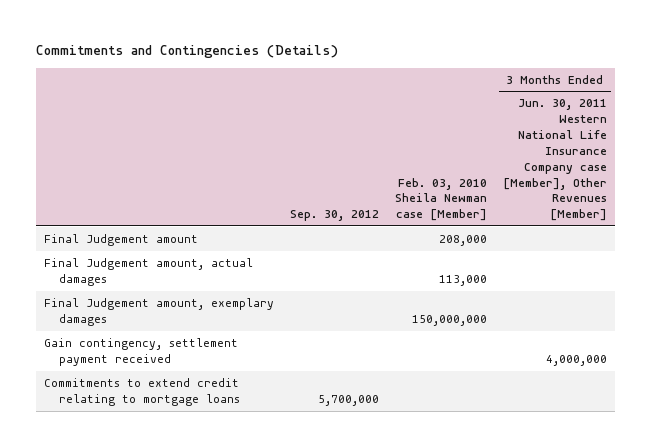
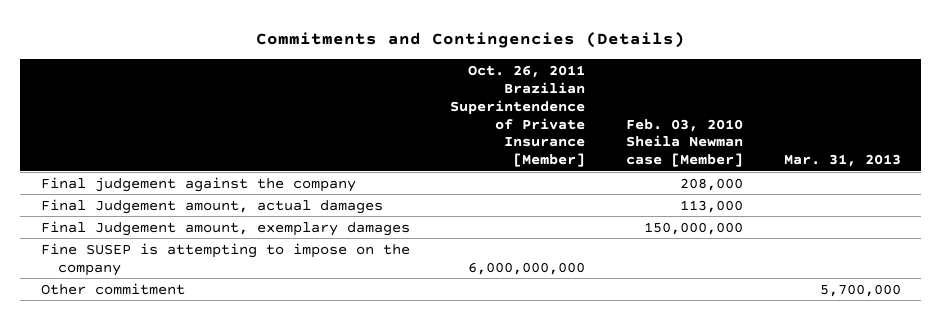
- | Sep. 30, 2012 | Feb. 03, 2010 Sheila Newman case [Member] | 3 Months Ended Jun. 30, 2011 Western National Life Insurance Company case [Member], Other Revenues [Member]
+ | Oct. 26, 2011 Brazilian Superintendence of Private Insurance [Member] | Feb. 03, 2010 Sheila Newman case [Member] | Mar. 31, 2013
- Final Judgement amount | | 208,000 |
+ Final judgement against the company | | 208,000 |
- Gain contingency, settlement payment received | | | 4,000,000
- Commitments to extend credit relating to mortgage loans | 5,700,000 | |
+ Fine SUSEP is attempting to impose on the company | 6,000,000,000 | |
+ Other commitment | | | 5,700,000

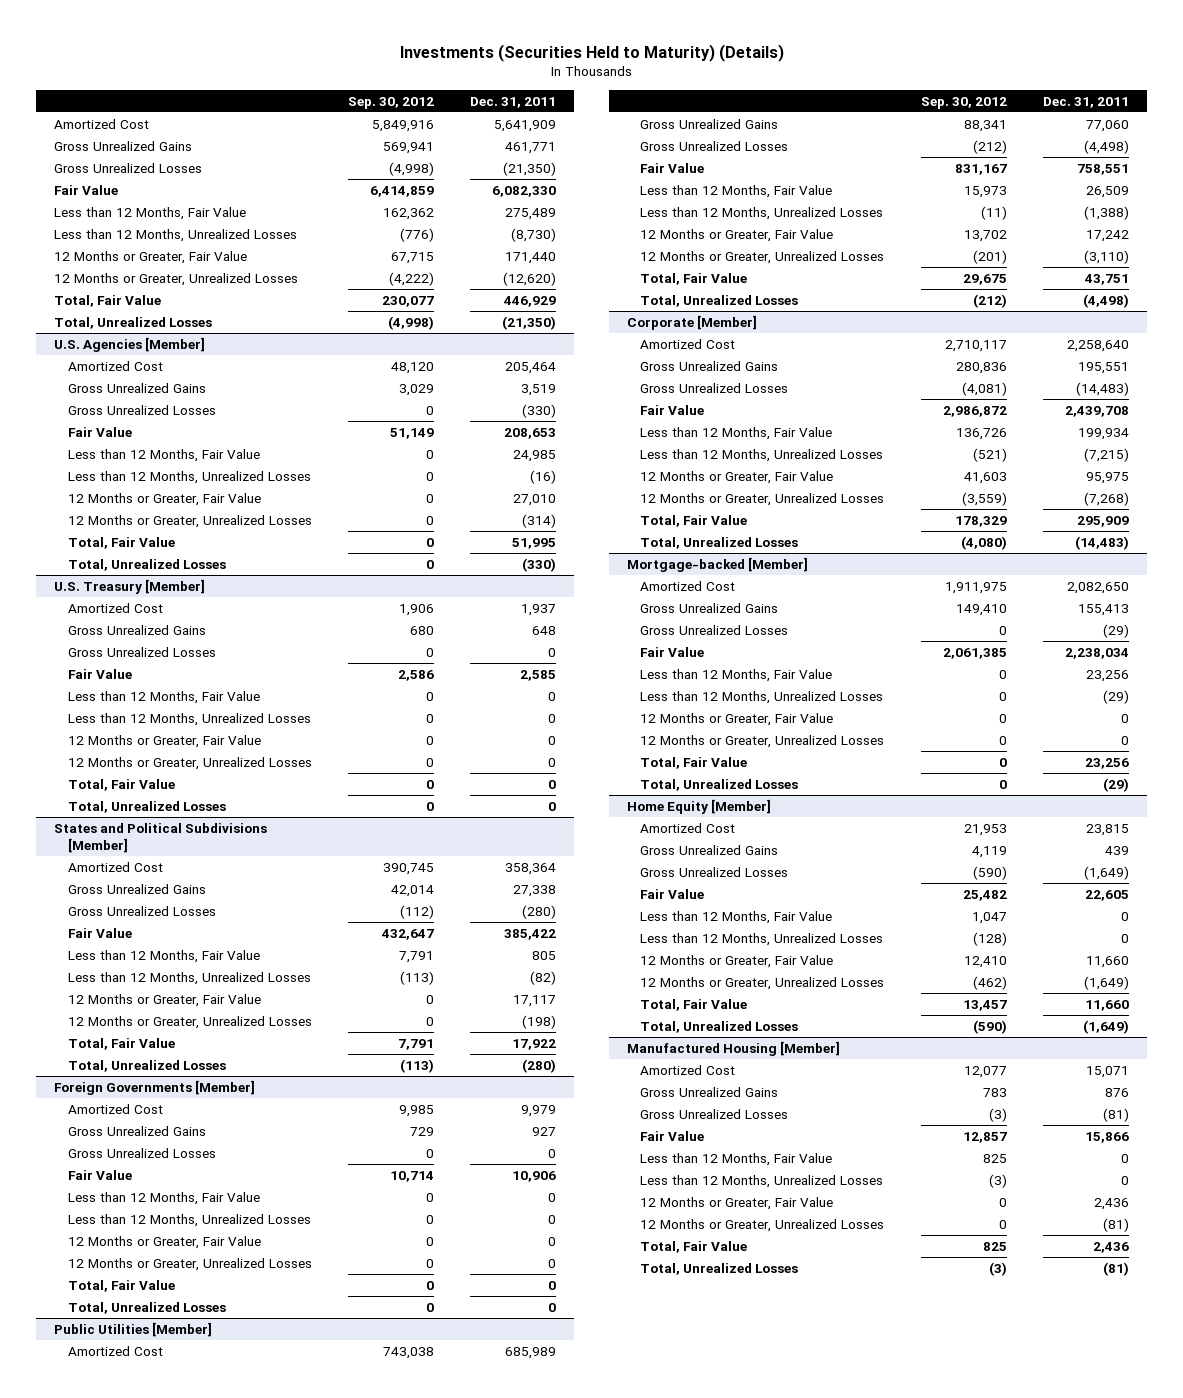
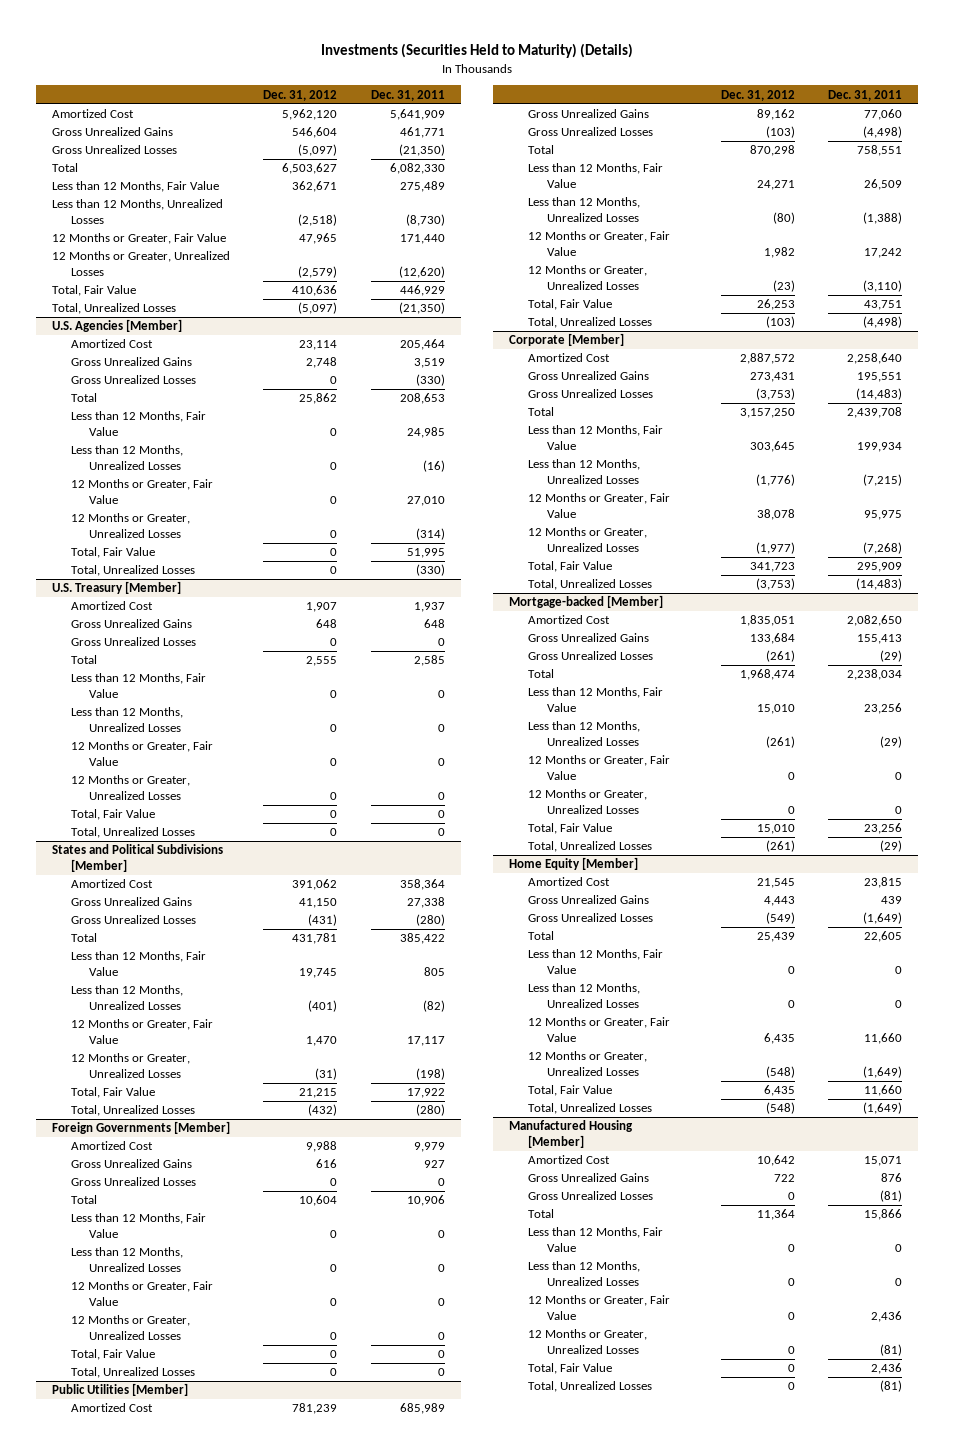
- | Sep. 30, 2012 | Dec. 31, 2011
+ | Dec. 31, 2012 | Dec. 31, 2011
- Fair Value | 6,414,859 | 6,082,330
+ Total | 6,503,627 | 6,082,330
@ U.S. Agencies [Member]
- Fair Value | 51,149 | 208,653
+ Total | 25,862 | 208,653
@ U.S. Treasury [Member]
- Fair Value | 2,586 | 2,585
+ Total | 2,555 | 2,585
@ States and Political Subdivisions [Member]
- Fair Value | 432,647 | 385,422
+ Total | 431,781 | 385,422
@ Foreign Governments [Member]
- Fair Value | 10,714 | 10,906
+ Total | 10,604 | 10,906
@ Public Utilities [Member]
- Fair Value | 831,167 | 758,551
+ Total | 870,298 | 758,551
@ Corporate [Member]
- Fair Value | 2,986,872 | 2,439,708
+ Total | 3,157,250 | 2,439,708
@ Mortgage-backed [Member]
- Fair Value | 2,061,385 | 2,238,034
+ Total | 1,968,474 | 2,238,034
@ Home Equity [Member]
- Fair Value | 25,482 | 22,605
+ Total | 25,439 | 22,605
@ Manufactured Housing [Member]
- Fair Value | 12,857 | 15,866
+ Total | 11,364 | 15,866

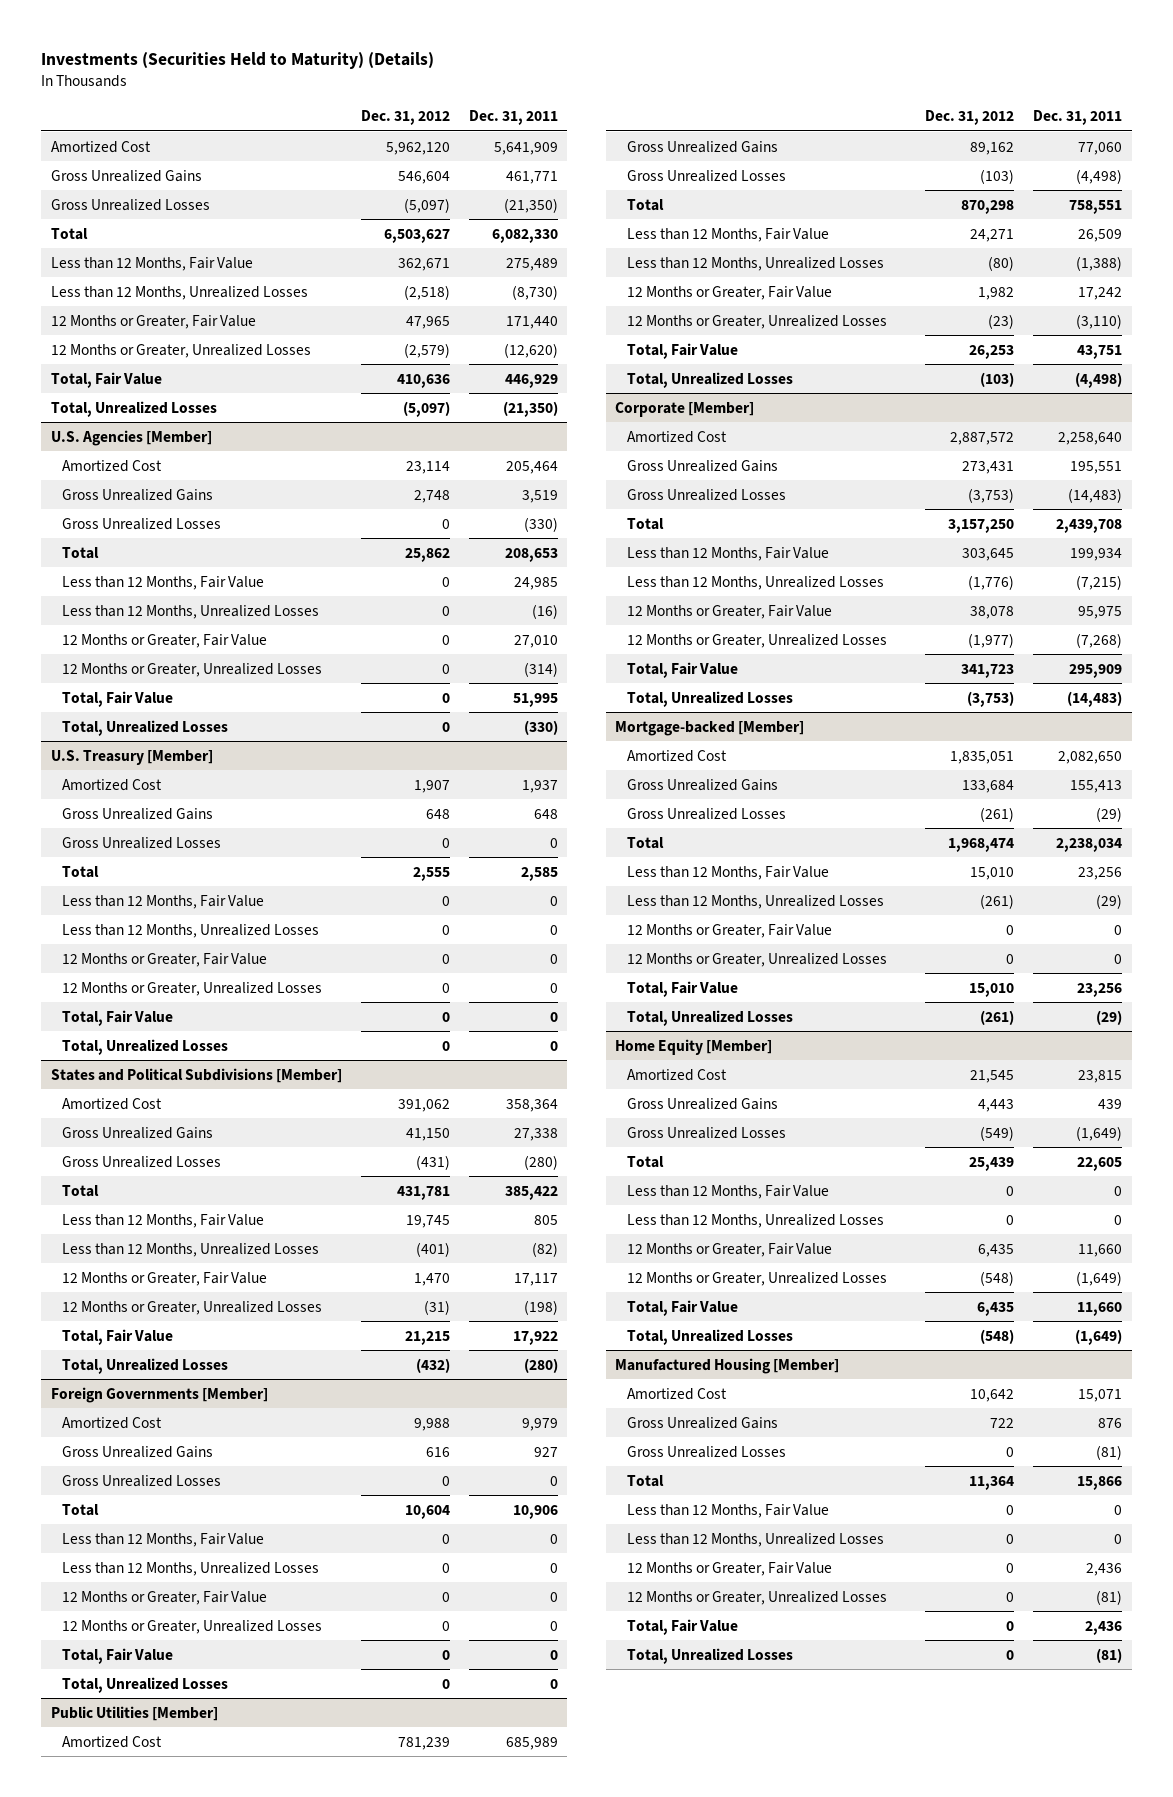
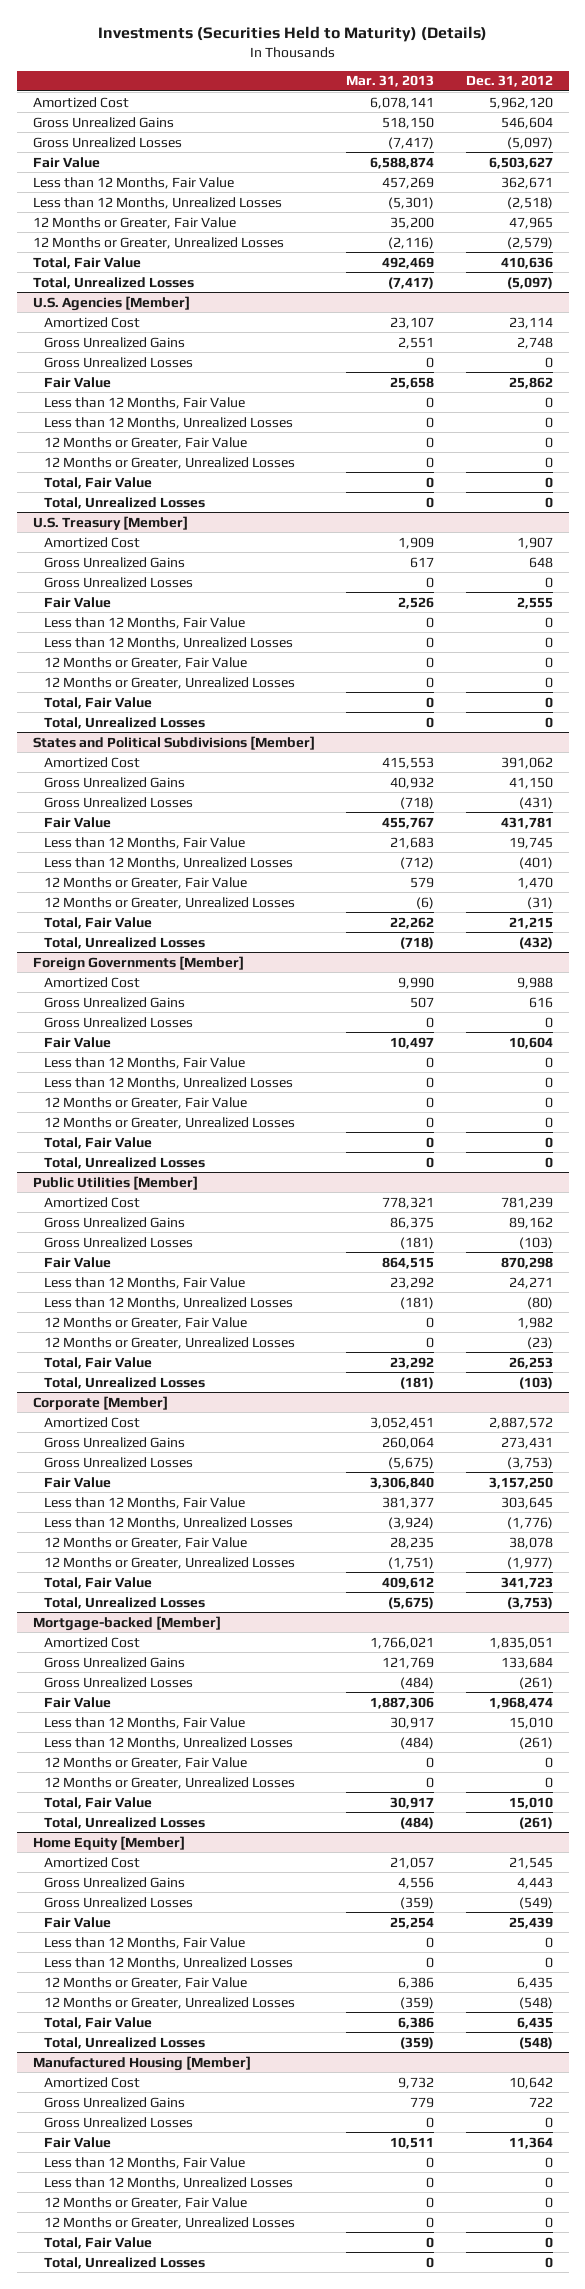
- | Dec. 31, 2012 | Dec. 31, 2011
+ | Mar. 31, 2013 | Dec. 31, 2012
- Total | 6,503,627 | 6,082,330
+ Fair Value | 6,588,874 | 6,503,627
@ U.S. Agencies [Member]
- Total | 25,862 | 208,653
+ Fair Value | 25,658 | 25,862
@ U.S. Treasury [Member]
- Total | 2,555 | 2,585
+ Fair Value | 2,526 | 2,555
@ States and Political Subdivisions [Member]
- Total | 431,781 | 385,422
+ Fair Value | 455,767 | 431,781
@ Foreign Governments [Member]
- Total | 10,604 | 10,906
+ Fair Value | 10,497 | 10,604
@ Public Utilities [Member]
- Total | 870,298 | 758,551
+ Fair Value | 864,515 | 870,298
@ Corporate [Member]
- Total | 3,157,250 | 2,439,708
+ Fair Value | 3,306,840 | 3,157,250
@ Mortgage-backed [Member]
- Total | 1,968,474 | 2,238,034
+ Fair Value | 1,887,306 | 1,968,474
@ Home Equity [Member]
- Total | 25,439 | 22,605
+ Fair Value | 25,254 | 25,439
@ Manufactured Housing [Member]
- Total | 11,364 | 15,866
+ Fair Value | 10,511 | 11,364

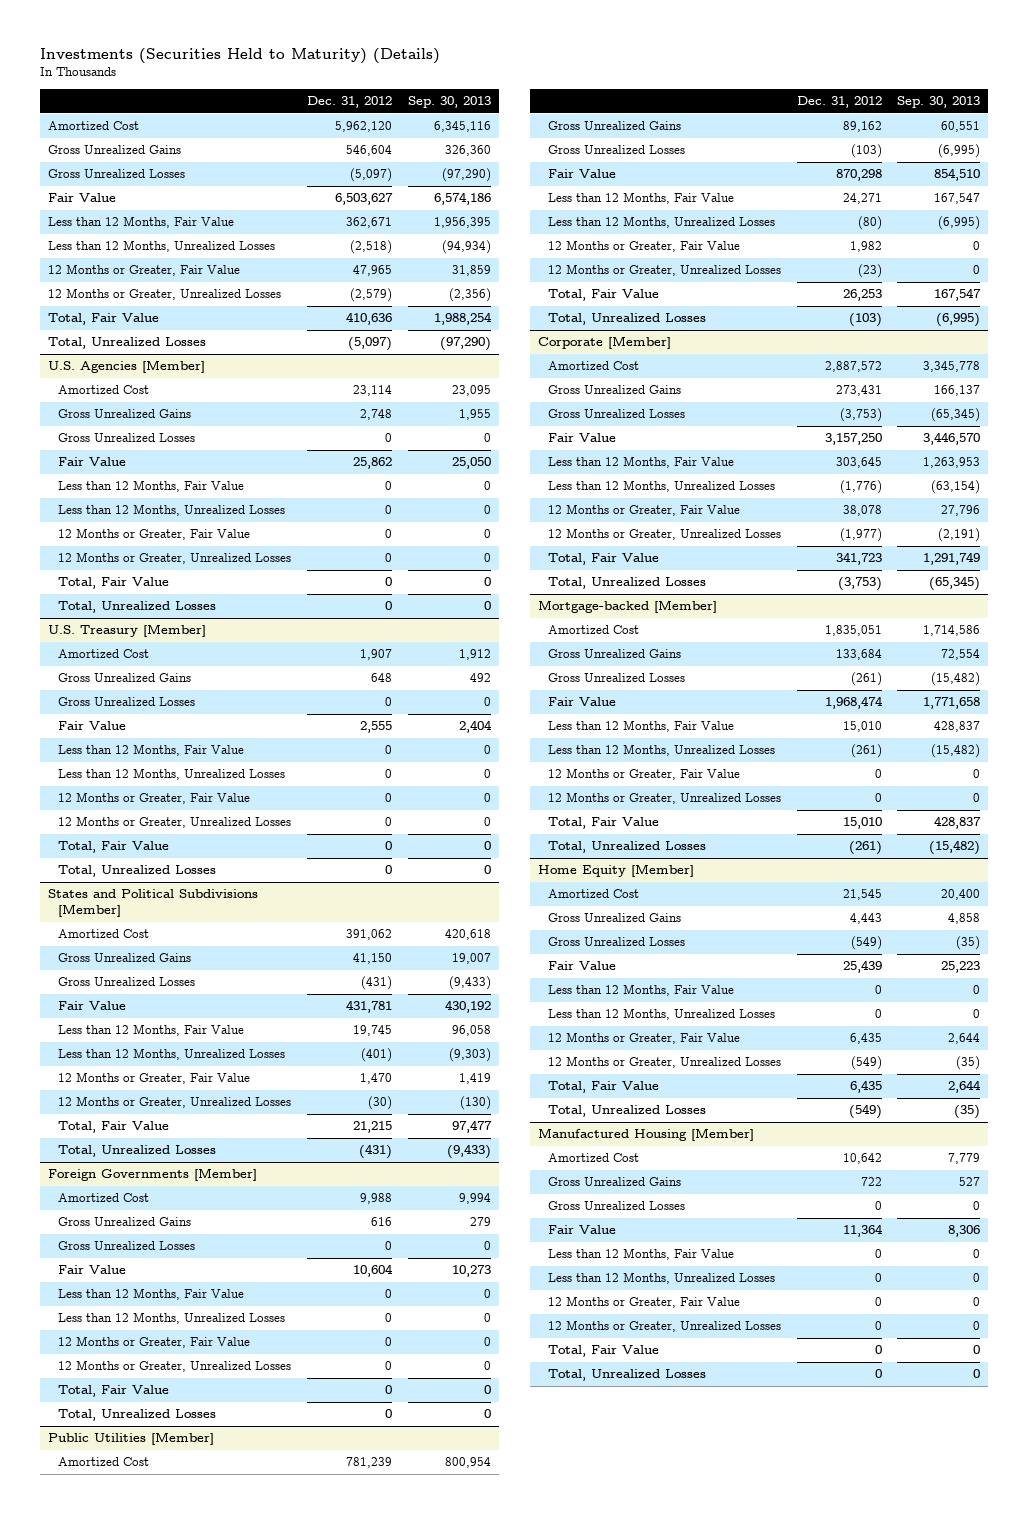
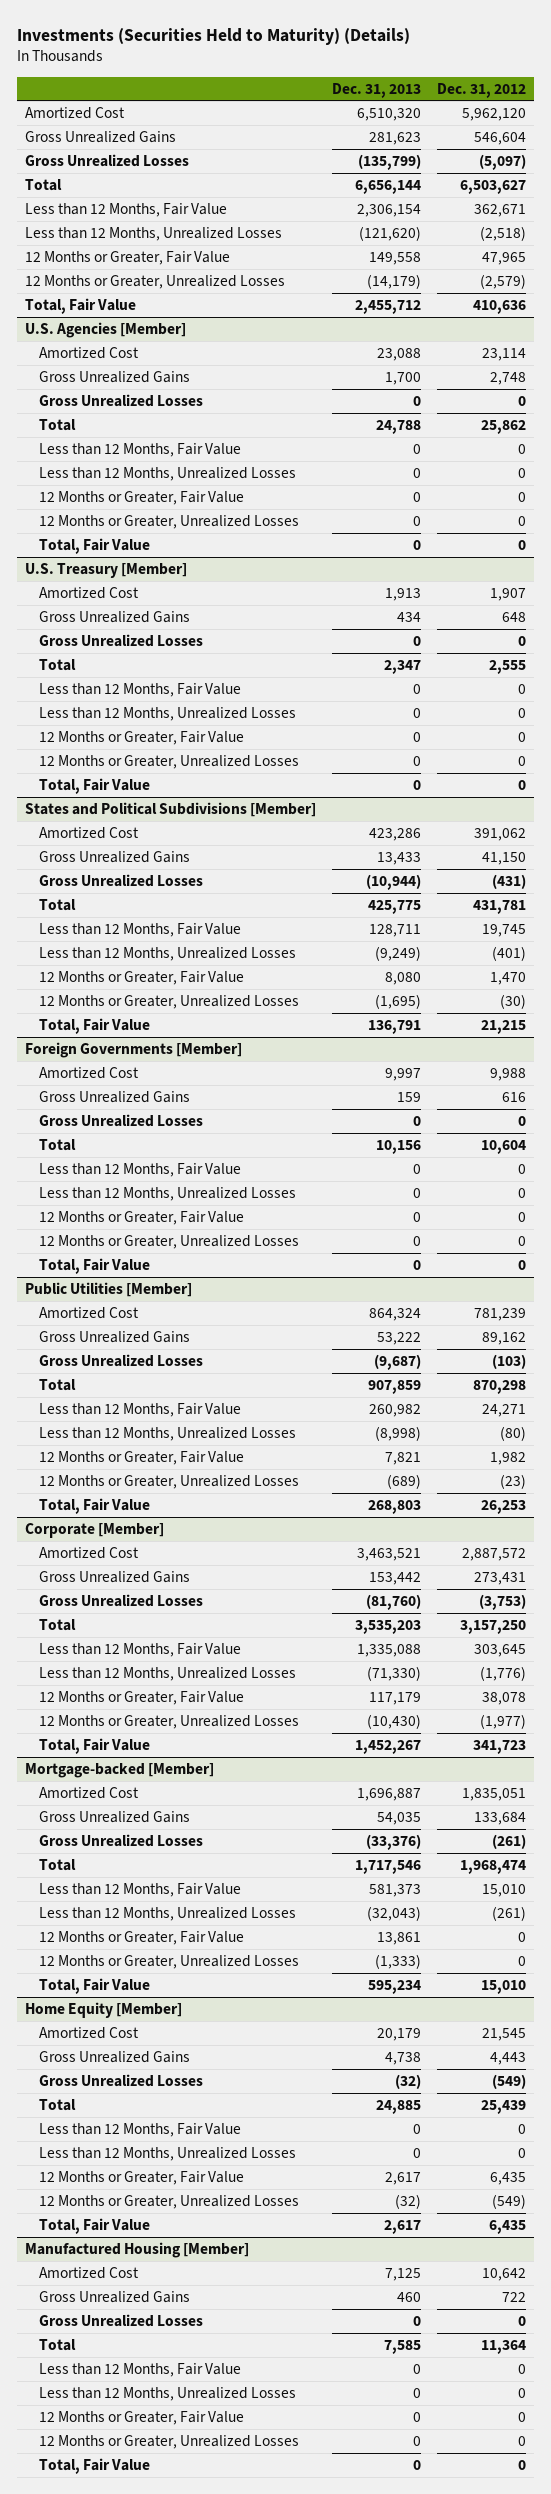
- | Dec. 31, 2012 | Sep. 30, 2013
+ | Dec. 31, 2013 | Dec. 31, 2012
- Fair Value | 6,503,627 | 6,574,186
+ Total | 6,656,144 | 6,503,627
- Total, Unrealized Losses | (5,097) | (97,290)
@ U.S. Agencies [Member]
- Fair Value | 25,862 | 25,050
+ Total | 24,788 | 25,862
- Total, Unrealized Losses | 0 | 0
@ U.S. Treasury [Member]
- Fair Value | 2,555 | 2,404
+ Total | 2,347 | 2,555
- Total, Unrealized Losses | 0 | 0
@ States and Political Subdivisions [Member]
- Fair Value | 431,781 | 430,192
+ Total | 425,775 | 431,781
- Total, Unrealized Losses | (431) | (9,433)
@ Foreign Governments [Member]
- Fair Value | 10,604 | 10,273
+ Total | 10,156 | 10,604
- Total, Unrealized Losses | 0 | 0
@ Public Utilities [Member]
- Fair Value | 870,298 | 854,510
+ Total | 907,859 | 870,298
- Total, Unrealized Losses | (103) | (6,995)
@ Corporate [Member]
- Fair Value | 3,157,250 | 3,446,570
+ Total | 3,535,203 | 3,157,250
- Total, Unrealized Losses | (3,753) | (65,345)
@ Mortgage-backed [Member]
- Fair Value | 1,968,474 | 1,771,658
+ Total | 1,717,546 | 1,968,474
- Total, Unrealized Losses | (261) | (15,482)
@ Home Equity [Member]
- Fair Value | 25,439 | 25,223
+ Total | 24,885 | 25,439
- Total, Unrealized Losses | (549) | (35)
@ Manufactured Housing [Member]
- Fair Value | 11,364 | 8,306
+ Total | 7,585 | 11,364
- Total, Unrealized Losses | 0 | 0

